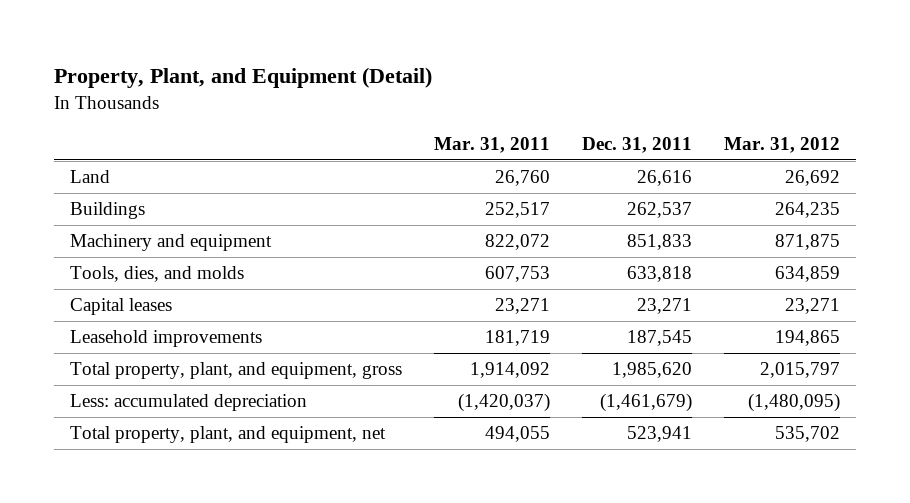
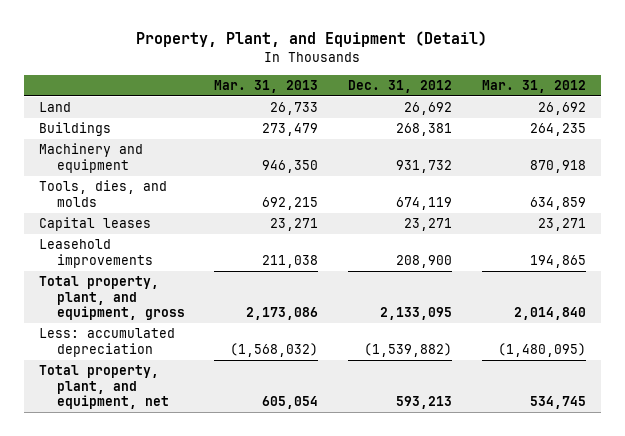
- | Mar. 31, 2011 | Dec. 31, 2011 | Mar. 31, 2012
+ | Mar. 31, 2013 | Dec. 31, 2012 | Mar. 31, 2012
- Machinery and equipment | 822,072 | 851,833 | 871,875
+ Machinery and equipment | 946,350 | 931,732 | 870,918
- Total property, plant, and equipment, gross | 1,914,092 | 1,985,620 | 2,015,797
+ Total property, plant, and equipment, gross | 2,173,086 | 2,133,095 | 2,014,840
- Total property, plant, and equipment, net | 494,055 | 523,941 | 535,702
+ Total property, plant, and equipment, net | 605,054 | 593,213 | 534,745

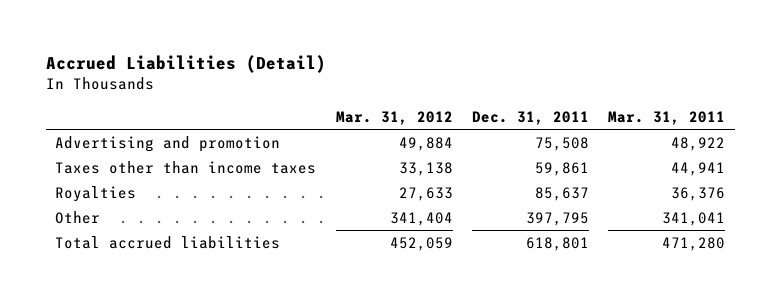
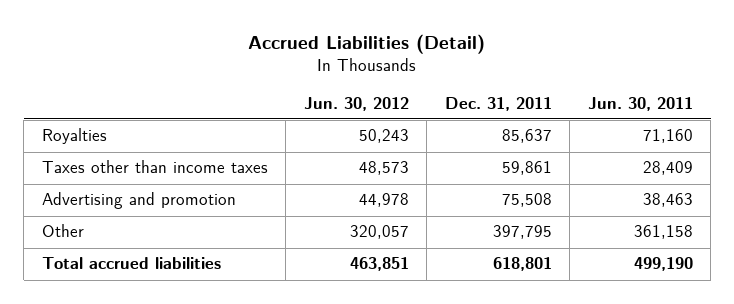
- | Mar. 31, 2012 | Dec. 31, 2011 | Mar. 31, 2011
+ | Jun. 30, 2012 | Dec. 31, 2011 | Jun. 30, 2011
moved down: Taxes other than income taxes | 48,573 | 59,861 | 28,409
moved down: Advertising and promotion | 44,978 | 75,508 | 38,463

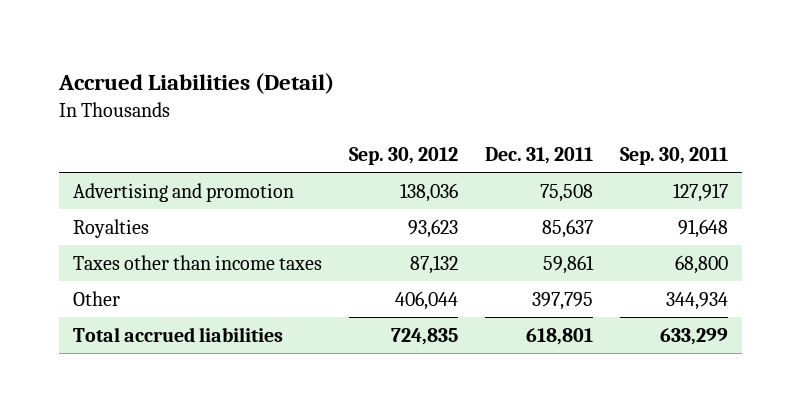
- | Jun. 30, 2012 | Dec. 31, 2011 | Jun. 30, 2011
+ | Sep. 30, 2012 | Dec. 31, 2011 | Sep. 30, 2011
moved up: Advertising and promotion | 138,036 | 75,508 | 127,917

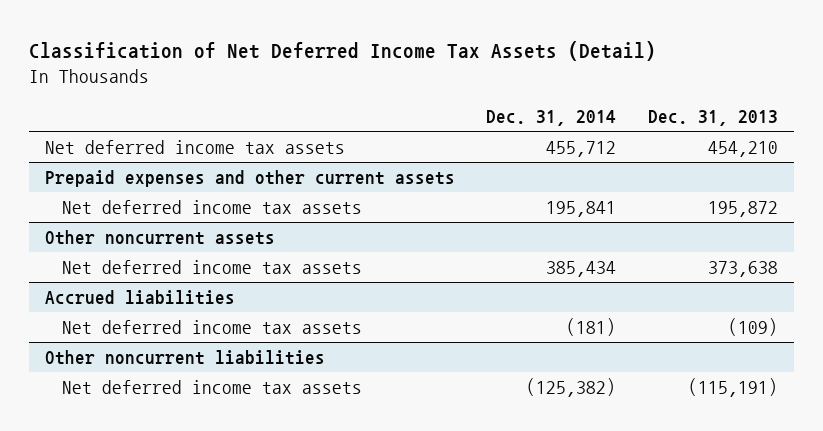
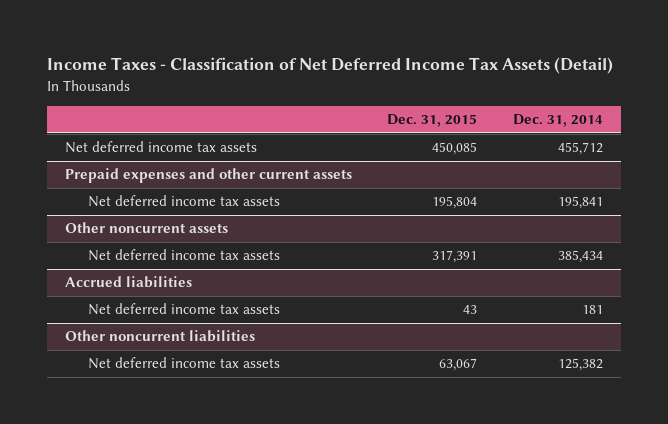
- Classification of Net Deferred Income Tax Assets (Detail)
+ Income Taxes - Classification of Net Deferred Income Tax Assets (Detail)
- | Dec. 31, 2014 | Dec. 31, 2013
+ | Dec. 31, 2015 | Dec. 31, 2014
@ Accrued liabilities
- Net deferred income tax assets | (181) | (109)
+ Net deferred income tax assets | 43 | 181
@ Other noncurrent liabilities
- Net deferred income tax assets | (125,382) | (115,191)
+ Net deferred income tax assets | 63,067 | 125,382

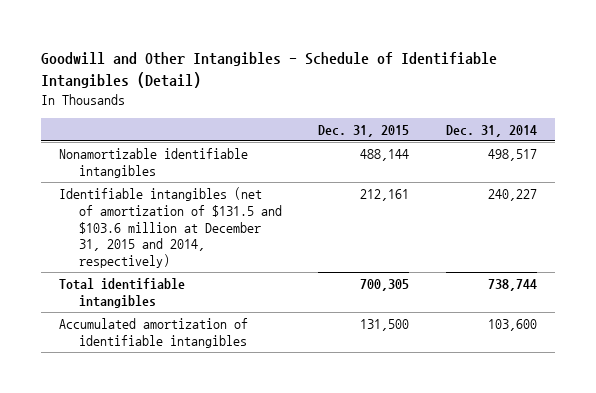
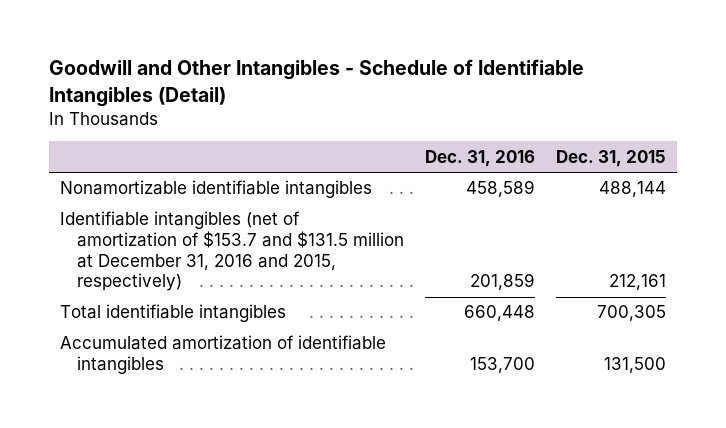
- | Dec. 31, 2015 | Dec. 31, 2014
+ | Dec. 31, 2016 | Dec. 31, 2015
- Identifiable intangibles (net of amortization of $131.5 and $103.6 million at December 31, 2015 and 2014, respectively) | 212,161 | 240,227
+ Identifiable intangibles (net of amortization of $153.7 and $131.5 million at December 31, 2016 and 2015, respectively) | 201,859 | 212,161

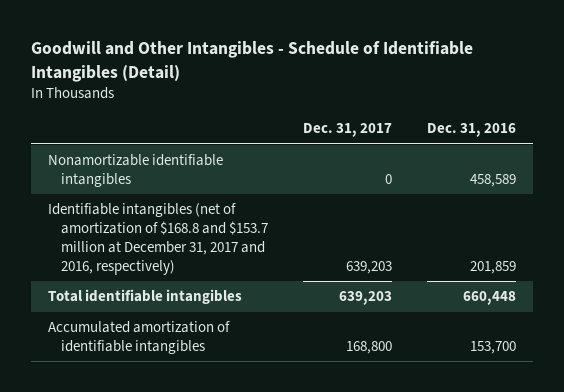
- | Dec. 31, 2016 | Dec. 31, 2015
+ | Dec. 31, 2017 | Dec. 31, 2016
- Identifiable intangibles (net of amortization of $153.7 and $131.5 million at December 31, 2016 and 2015, respectively) | 201,859 | 212,161
+ Identifiable intangibles (net of amortization of $168.8 and $153.7 million at December 31, 2017 and 2016, respectively) | 639,203 | 201,859

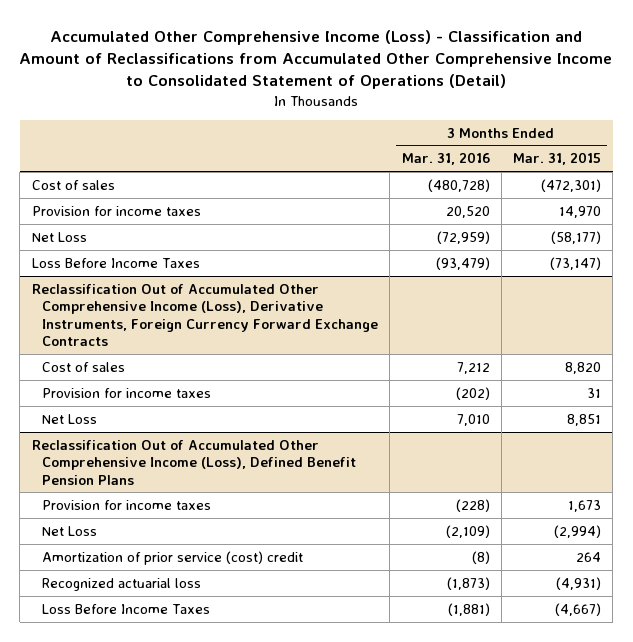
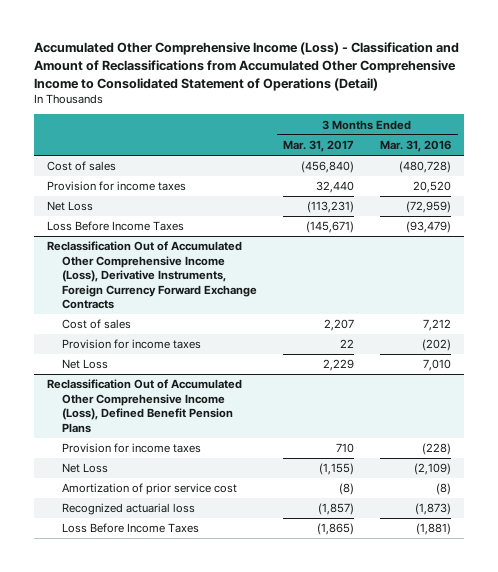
- | 3 Months Ended Mar. 31, 2016 | 3 Months Ended Mar. 31, 2015
+ | 3 Months Ended Mar. 31, 2017 | 3 Months Ended Mar. 31, 2016
@ Reclassification Out of Accumulated Other Comprehensive Income (Loss), Defined Benefit Pension Plans
- Amortization of prior service (cost) credit | (8) | 264
+ Amortization of prior service cost | (8) | (8)

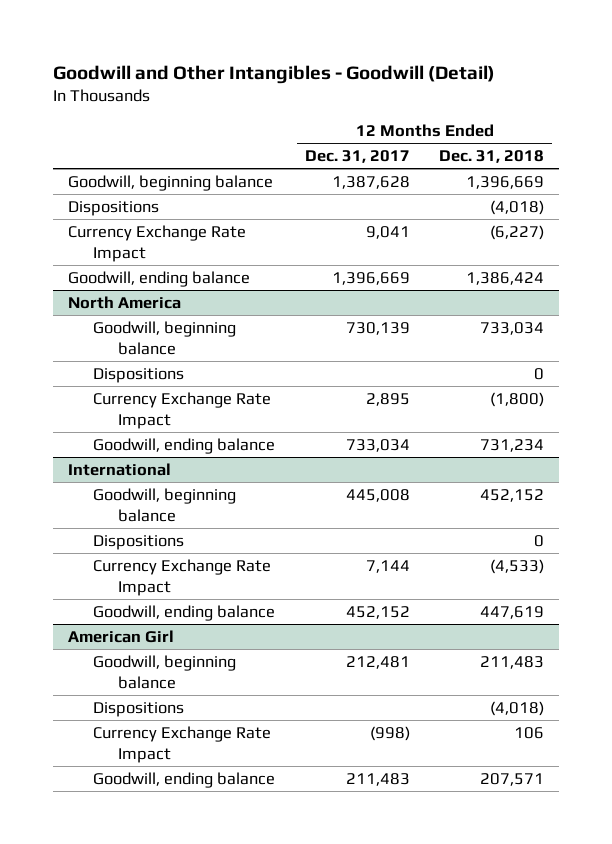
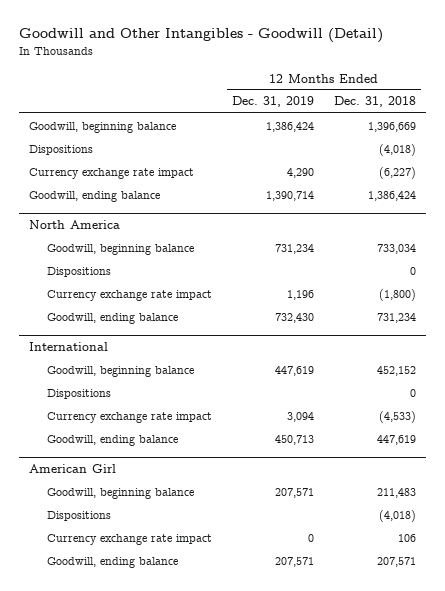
- | 12 Months Ended Dec. 31, 2017 | 12 Months Ended Dec. 31, 2018
+ | 12 Months Ended Dec. 31, 2019 | 12 Months Ended Dec. 31, 2018
- Currency Exchange Rate Impact | 9,041 | (6,227)
+ Currency exchange rate impact | 4,290 | (6,227)
@ North America
- Currency Exchange Rate Impact | 2,895 | (1,800)
+ Currency exchange rate impact | 1,196 | (1,800)
@ International
- Currency Exchange Rate Impact | 7,144 | (4,533)
+ Currency exchange rate impact | 3,094 | (4,533)
@ American Girl
- Currency Exchange Rate Impact | (998) | 106
+ Currency exchange rate impact | 0 | 106

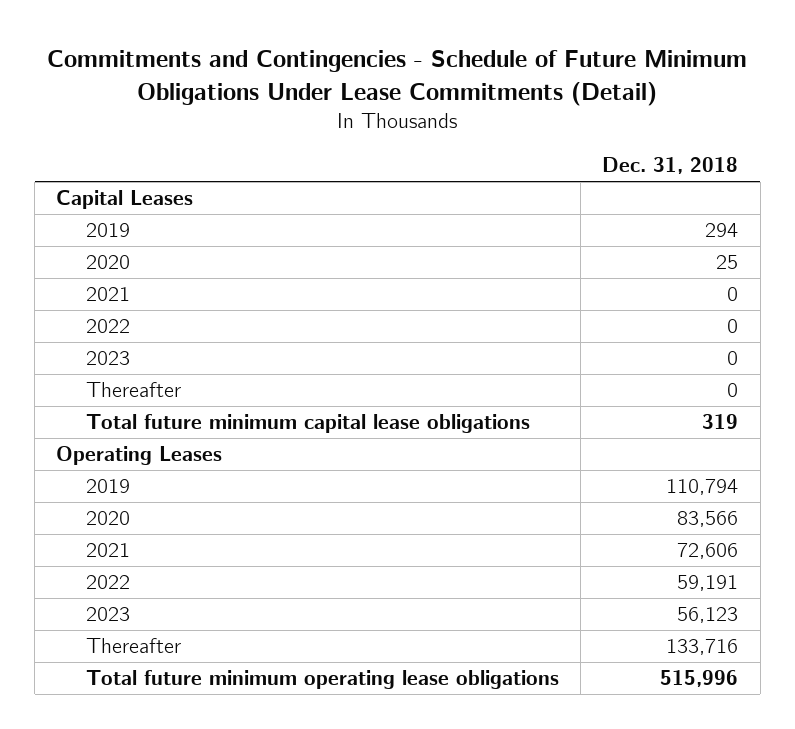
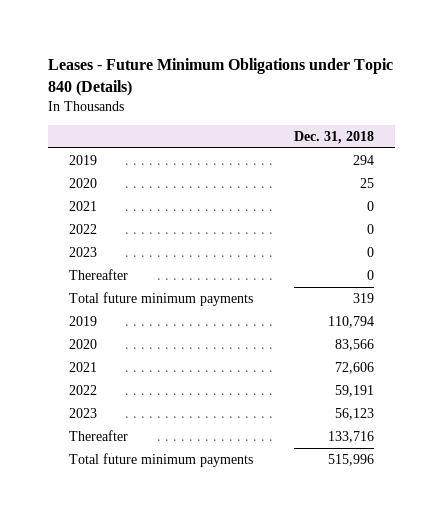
- Commitments and Contingencies - Schedule of Future Minimum Obligations Under Lease Commitments (Detail)
+ Leases - Future Minimum Obligations under Topic 840 (Details)
- Capital Leases
- Total future minimum capital lease obligations | 319
- Operating Leases
+ Total future minimum payments | 319
- Total future minimum operating lease obligations | 515,996
+ Total future minimum payments | 515,996

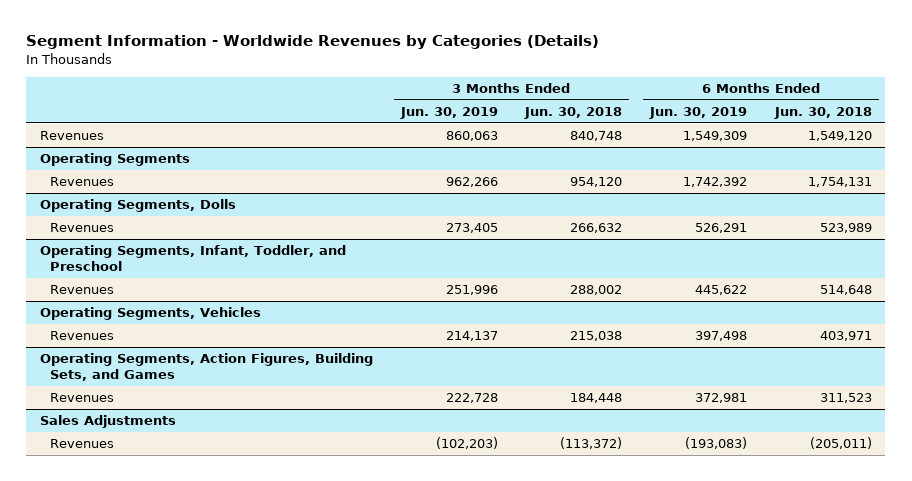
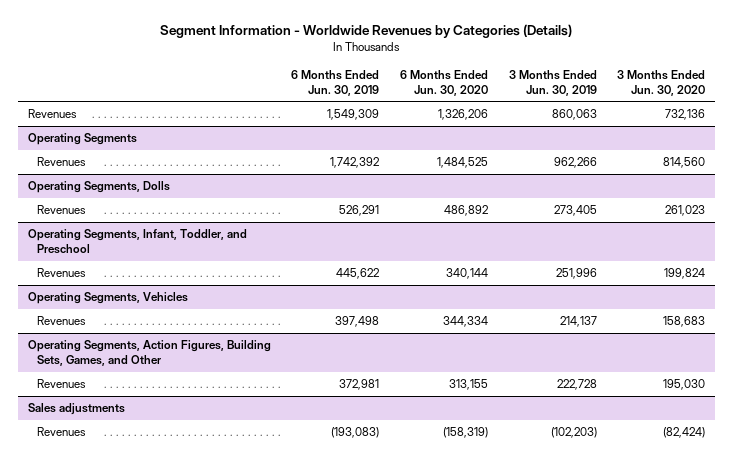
- | 3 Months Ended Jun. 30, 2019 | 3 Months Ended Jun. 30, 2018 | 6 Months Ended Jun. 30, 2019 | 6 Months Ended Jun. 30, 2018
+ | 6 Months Ended Jun. 30, 2019 | 6 Months Ended Jun. 30, 2020 | 3 Months Ended Jun. 30, 2019 | 3 Months Ended Jun. 30, 2020
- Operating Segments, Action Figures, Building Sets, and Games
+ Operating Segments, Action Figures, Building Sets, Games, and Other
- Sales Adjustments
+ Sales adjustments

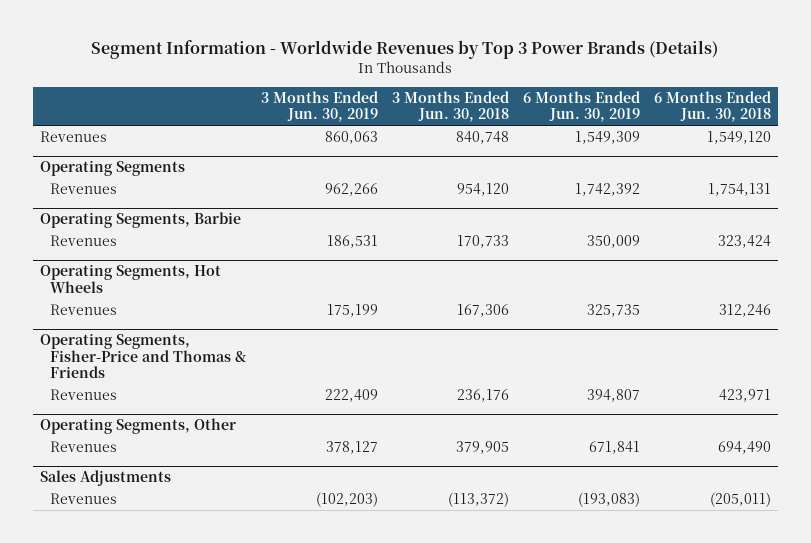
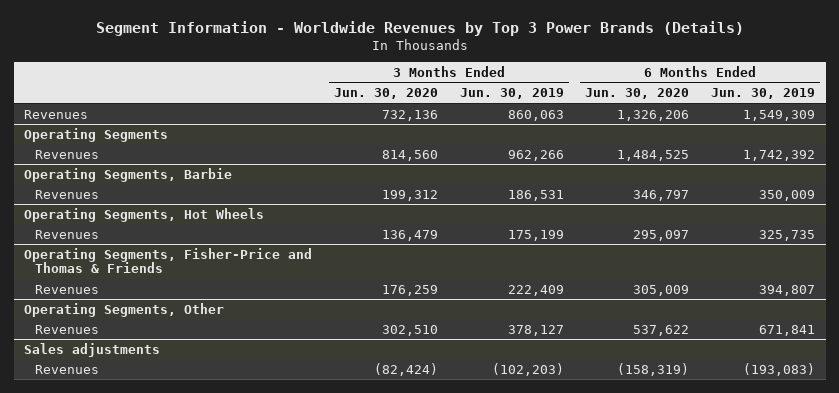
- | 3 Months Ended Jun. 30, 2019 | 3 Months Ended Jun. 30, 2018 | 6 Months Ended Jun. 30, 2019 | 6 Months Ended Jun. 30, 2018
+ | 3 Months Ended Jun. 30, 2020 | 3 Months Ended Jun. 30, 2019 | 6 Months Ended Jun. 30, 2020 | 6 Months Ended Jun. 30, 2019
- Sales Adjustments
+ Sales adjustments

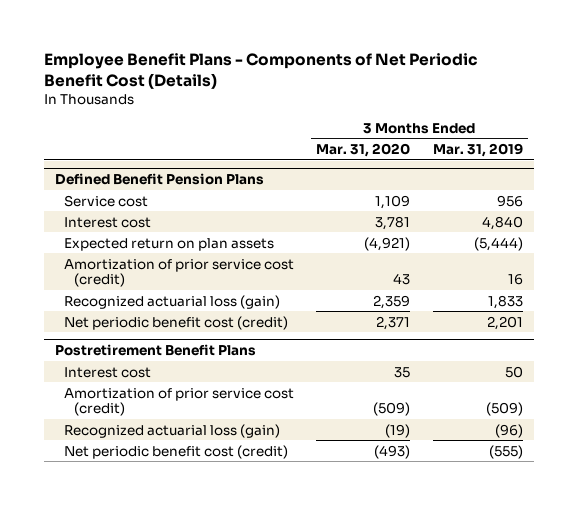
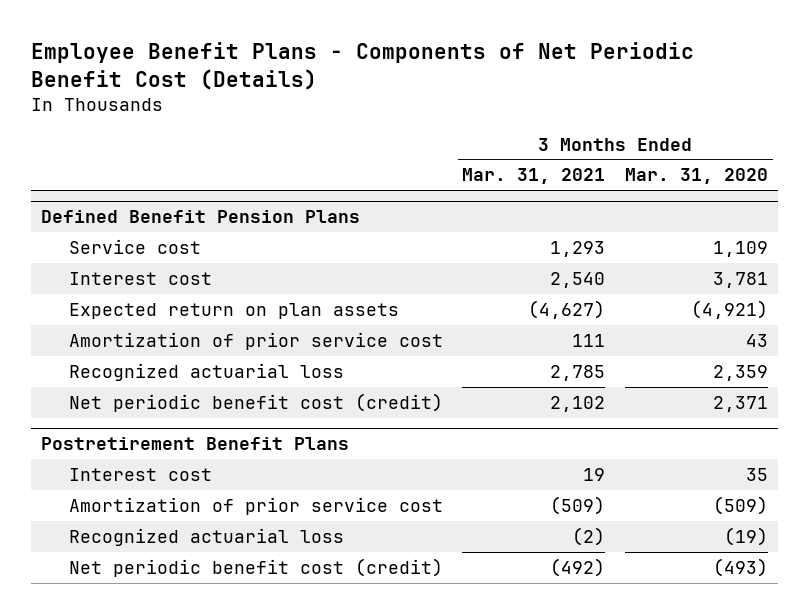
- | 3 Months Ended Mar. 31, 2020 | 3 Months Ended Mar. 31, 2019
+ | 3 Months Ended Mar. 31, 2021 | 3 Months Ended Mar. 31, 2020
@ Defined Benefit Pension Plans
- Amortization of prior service cost (credit) | 43 | 16
- Recognized actuarial loss (gain) | 2,359 | 1,833
+ Amortization of prior service cost | 111 | 43
+ Recognized actuarial loss | 2,785 | 2,359
@ Postretirement Benefit Plans
- Amortization of prior service cost (credit) | (509) | (509)
- Recognized actuarial loss (gain) | (19) | (96)
+ Amortization of prior service cost | (509) | (509)
+ Recognized actuarial loss | (2) | (19)

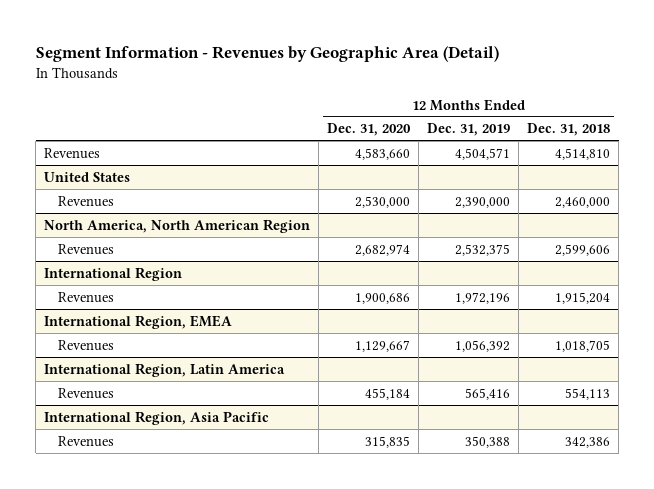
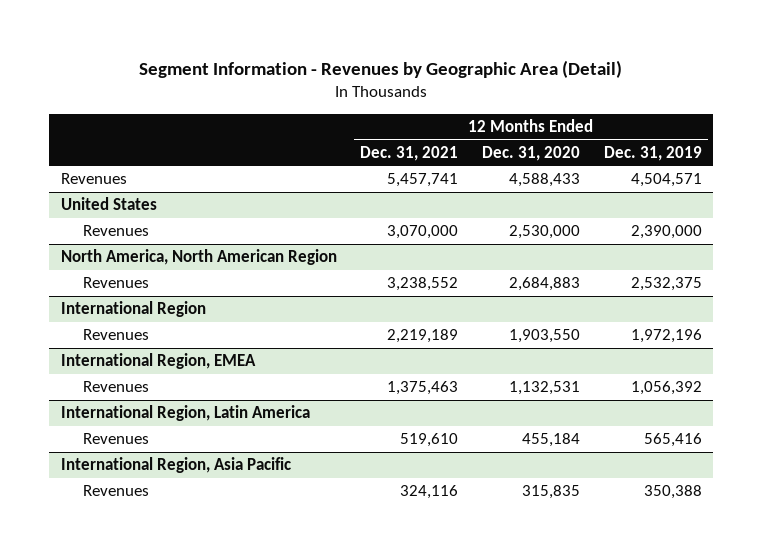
- | 12 Months Ended Dec. 31, 2020 | 12 Months Ended Dec. 31, 2019 | 12 Months Ended Dec. 31, 2018
+ | 12 Months Ended Dec. 31, 2021 | 12 Months Ended Dec. 31, 2020 | 12 Months Ended Dec. 31, 2019
- Revenues | 4,583,660 | 4,504,571 | 4,514,810
+ Revenues | 5,457,741 | 4,588,433 | 4,504,571
@ North America, North American Region
- Revenues | 2,682,974 | 2,532,375 | 2,599,606
+ Revenues | 3,238,552 | 2,684,883 | 2,532,375
@ International Region
- Revenues | 1,900,686 | 1,972,196 | 1,915,204
+ Revenues | 2,219,189 | 1,903,550 | 1,972,196
@ International Region, EMEA
- Revenues | 1,129,667 | 1,056,392 | 1,018,705
+ Revenues | 1,375,463 | 1,132,531 | 1,056,392

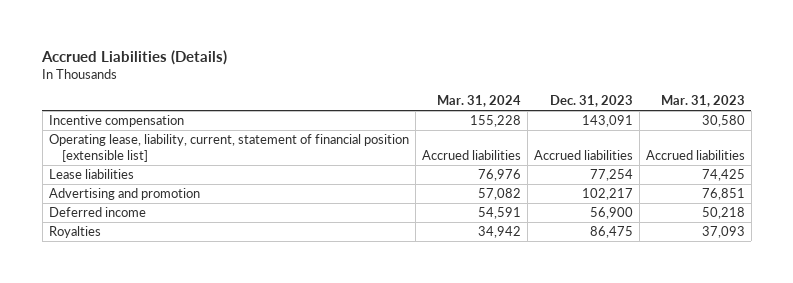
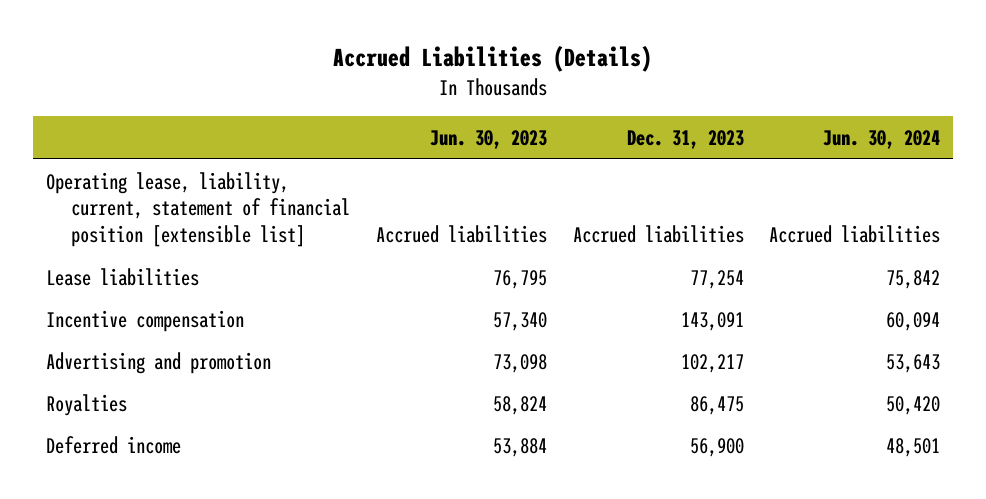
- | Mar. 31, 2024 | Dec. 31, 2023 | Mar. 31, 2023
+ | Jun. 30, 2023 | Dec. 31, 2023 | Jun. 30, 2024
moved down: Incentive compensation | 57,340 | 143,091 | 60,094
moved down: Deferred income | 53,884 | 56,900 | 48,501

